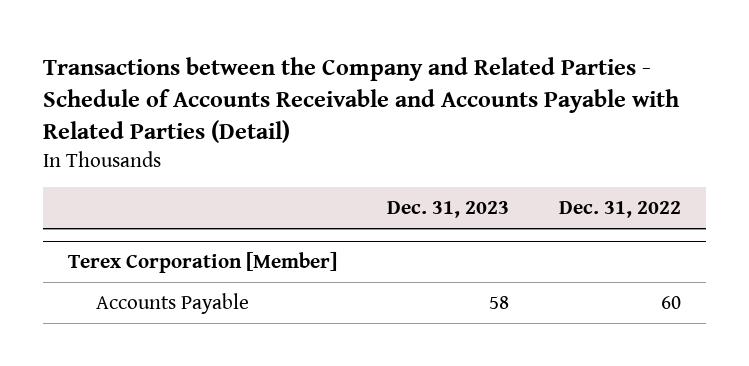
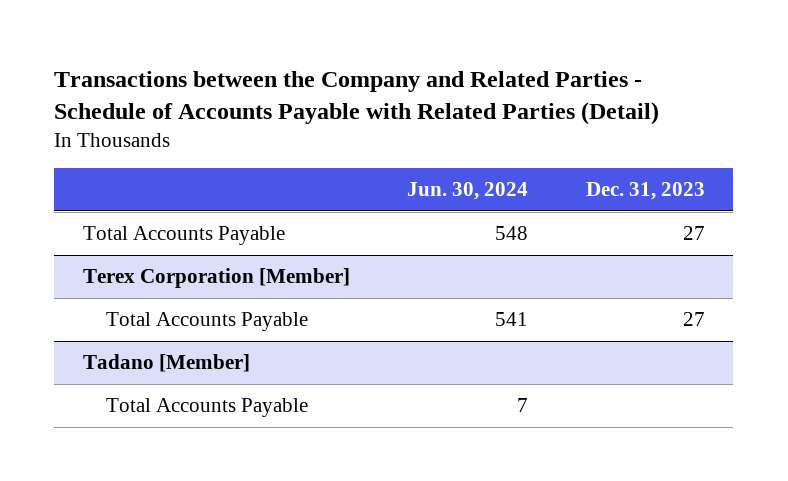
- Transactions between the Company and Related Parties - Schedule of Accounts Receivable and Accounts Payable with Related Parties (Detail)
+ Transactions between the Company and Related Parties - Schedule of Accounts Payable with Related Parties (Detail)
- | Dec. 31, 2023 | Dec. 31, 2022
+ | Jun. 30, 2024 | Dec. 31, 2023
+ Total Accounts Payable | 548 | 27
@ Terex Corporation [Member]
- Accounts Payable | 58 | 60
+ Total Accounts Payable | 541 | 27
+ Tadano [Member]
+ Total Accounts Payable | 7 |

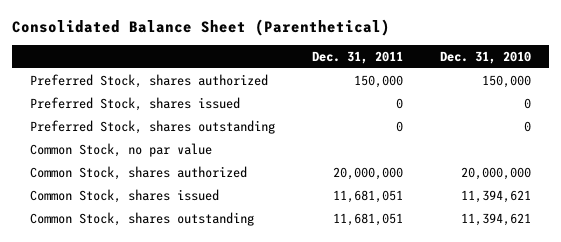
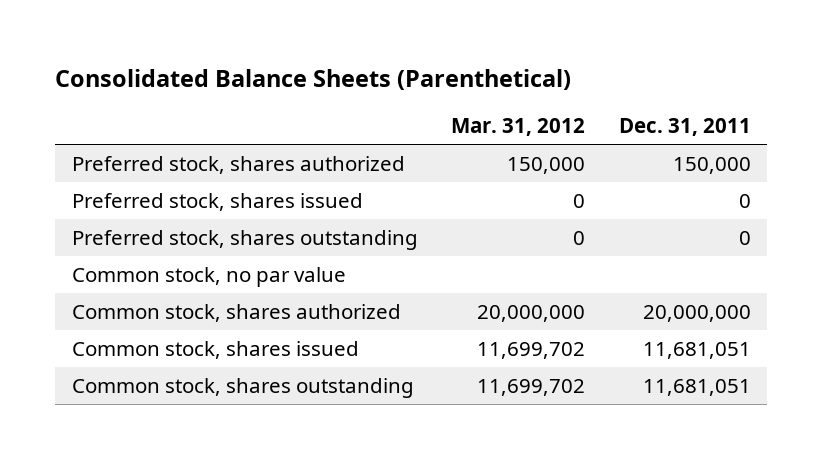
- Consolidated Balance Sheet (Parenthetical)
+ Consolidated Balance Sheets (Parenthetical)
- | Dec. 31, 2011 | Dec. 31, 2010
+ | Mar. 31, 2012 | Dec. 31, 2011
- Preferred Stock, shares authorized | 150,000 | 150,000
- Preferred Stock, shares issued | 0 | 0
- Preferred Stock, shares outstanding | 0 | 0
- Common Stock, no par value
- Common Stock, shares authorized | 20,000,000 | 20,000,000
- Common Stock, shares issued | 11,681,051 | 11,394,621
- Common Stock, shares outstanding | 11,681,051 | 11,394,621
+ Preferred stock, shares authorized | 150,000 | 150,000
+ Preferred stock, shares issued | 0 | 0
+ Preferred stock, shares outstanding | 0 | 0
+ Common stock, no par value
+ Common stock, shares authorized | 20,000,000 | 20,000,000
+ Common stock, shares issued | 11,699,702 | 11,681,051
+ Common stock, shares outstanding | 11,699,702 | 11,681,051

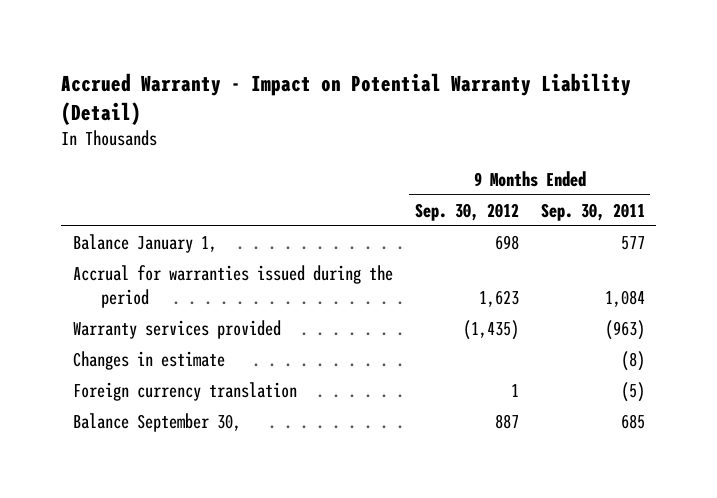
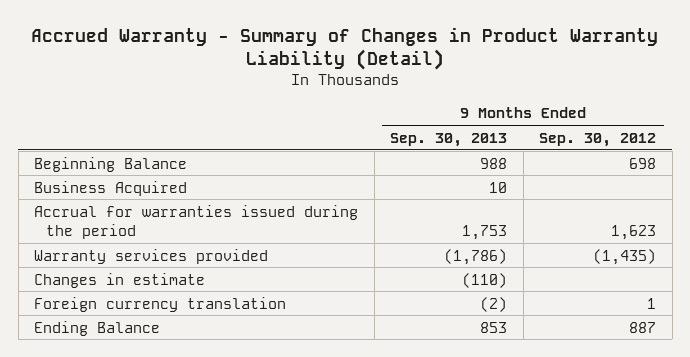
- Accrued Warranty - Impact on Potential Warranty Liability (Detail)
+ Accrued Warranty - Summary of Changes in Product Warranty Liability (Detail)
- | 9 Months Ended Sep. 30, 2012 | 9 Months Ended Sep. 30, 2011
+ | 9 Months Ended Sep. 30, 2013 | 9 Months Ended Sep. 30, 2012
- Balance January 1, | 698 | 577
+ Beginning Balance | 988 | 698
+ Business Acquired | 10 |
- Balance September 30, | 887 | 685
+ Ending Balance | 853 | 887

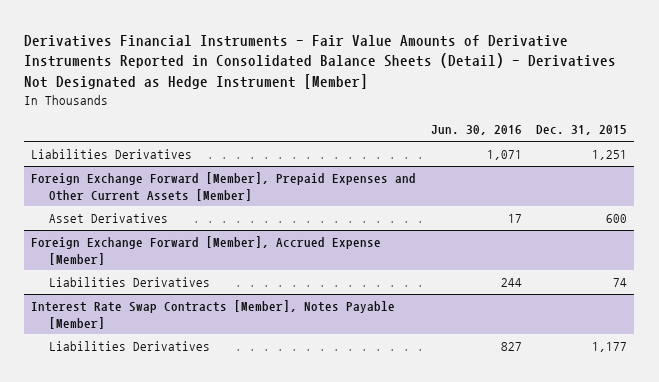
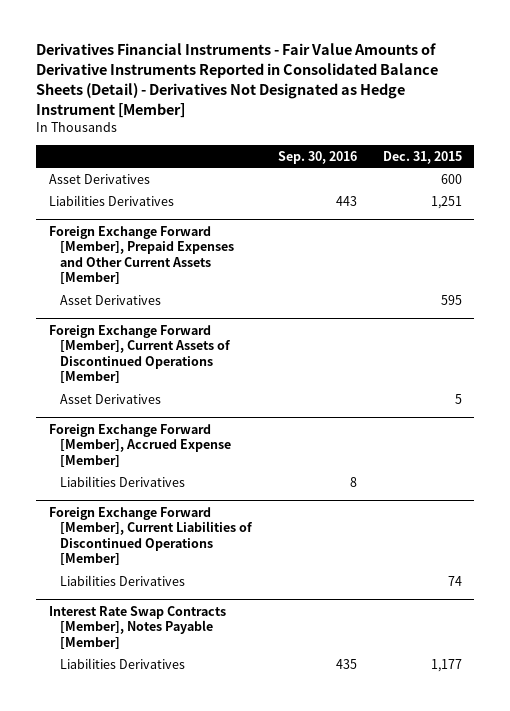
- | Jun. 30, 2016 | Dec. 31, 2015
+ | Sep. 30, 2016 | Dec. 31, 2015
+ Asset Derivatives | | 600
@ Foreign Exchange Forward [Member], Prepaid Expenses and Other Current Assets [Member]
- Asset Derivatives | 17 | 600
+ Asset Derivatives | | 595
+ Foreign Exchange Forward [Member], Current Assets of Discontinued Operations [Member]
+ Asset Derivatives | | 5
@ Foreign Exchange Forward [Member], Accrued Expense [Member]
+ Liabilities Derivatives | 8 |
+ Foreign Exchange Forward [Member], Current Liabilities of Discontinued Operations [Member]

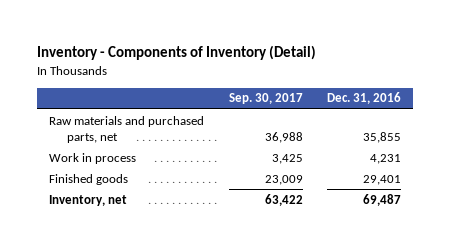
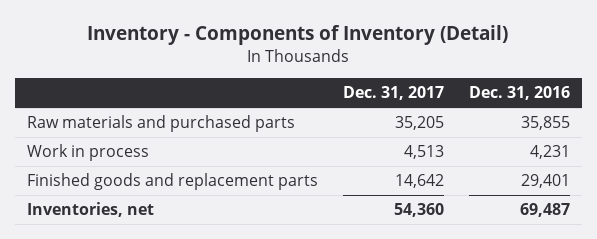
- | Sep. 30, 2017 | Dec. 31, 2016
+ | Dec. 31, 2017 | Dec. 31, 2016
- Raw materials and purchased parts, net | 36,988 | 35,855
+ Raw materials and purchased parts | 35,205 | 35,855
- Finished goods | 23,009 | 29,401
- Inventory, net | 63,422 | 69,487
+ Finished goods and replacement parts | 14,642 | 29,401
+ Inventories, net | 54,360 | 69,487

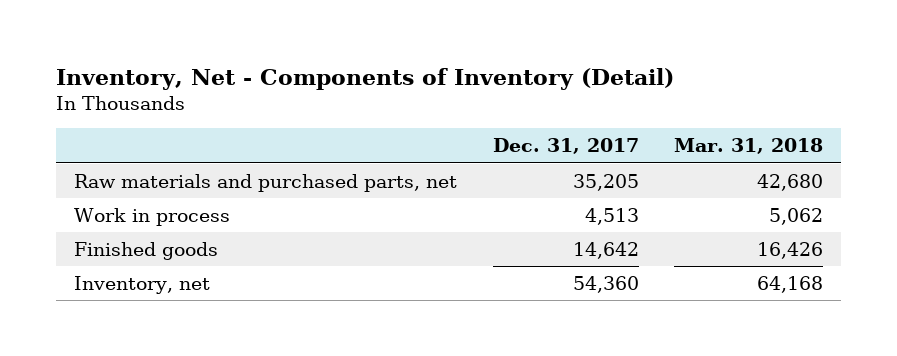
- Inventory - Components of Inventory (Detail)
+ Inventory, Net - Components of Inventory (Detail)
- | Dec. 31, 2017 | Dec. 31, 2016
+ | Dec. 31, 2017 | Mar. 31, 2018
- Raw materials and purchased parts | 35,205 | 35,855
+ Raw materials and purchased parts, net | 35,205 | 42,680
- Finished goods and replacement parts | 14,642 | 29,401
- Inventories, net | 54,360 | 69,487
+ Finished goods | 14,642 | 16,426
+ Inventory, net | 54,360 | 64,168

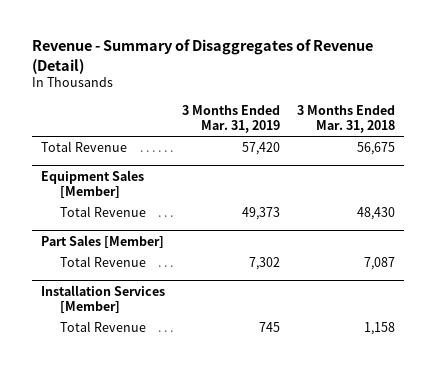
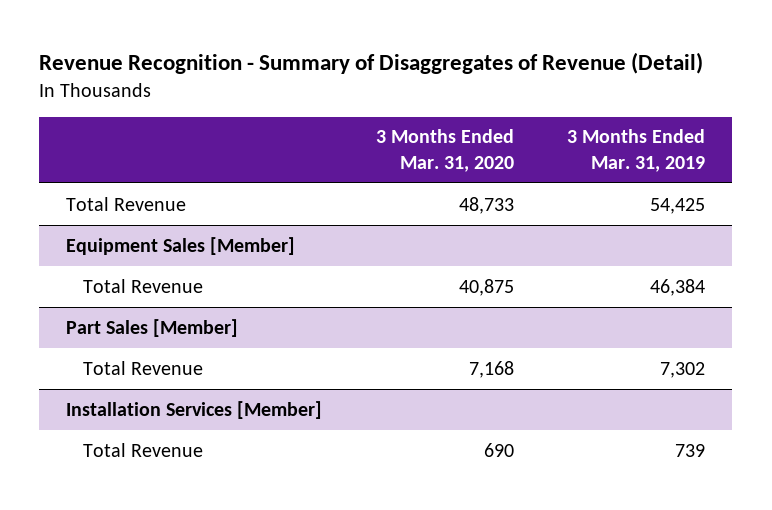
- Revenue - Summary of Disaggregates of Revenue (Detail)
+ Revenue Recognition - Summary of Disaggregates of Revenue (Detail)
- | 3 Months Ended Mar. 31, 2019 | 3 Months Ended Mar. 31, 2018
+ | 3 Months Ended Mar. 31, 2020 | 3 Months Ended Mar. 31, 2019
- Total Revenue | 57,420 | 56,675
+ Total Revenue | 48,733 | 54,425
@ Equipment Sales [Member]
- Total Revenue | 49,373 | 48,430
+ Total Revenue | 40,875 | 46,384
@ Installation Services [Member]
- Total Revenue | 745 | 1,158
+ Total Revenue | 690 | 739

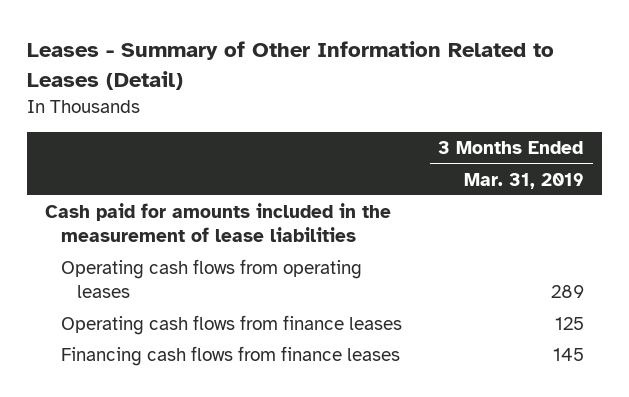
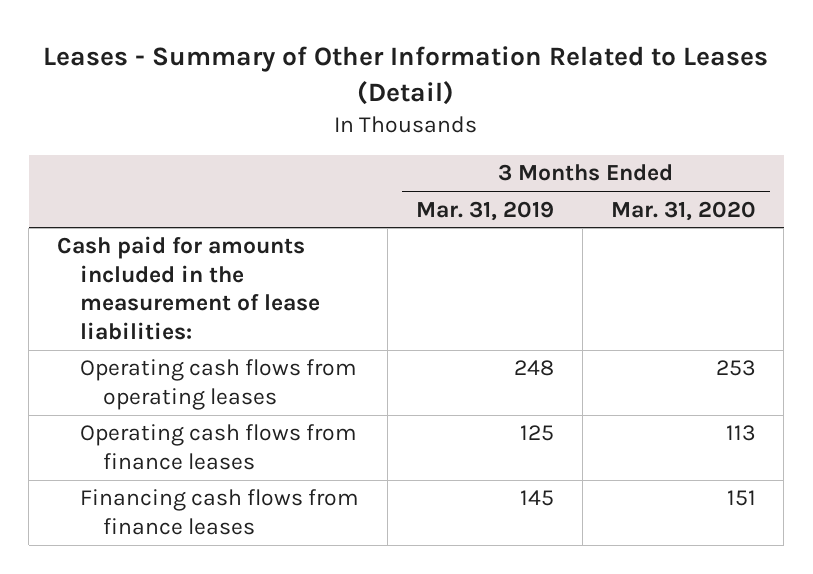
- | 3 Months Ended Mar. 31, 2019
+ | 3 Months Ended Mar. 31, 2019 | 3 Months Ended Mar. 31, 2020
- Cash paid for amounts included in the measurement of lease liabilities
- Operating cash flows from operating leases | 289
+ Cash paid for amounts included in the measurement of lease liabilities:
+ Operating cash flows from operating leases | 248 | 253

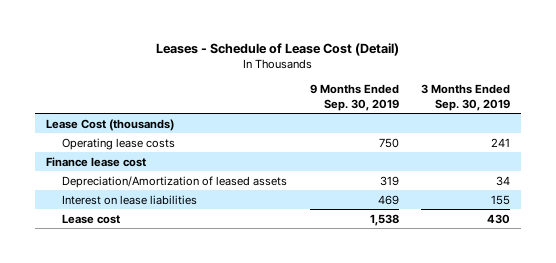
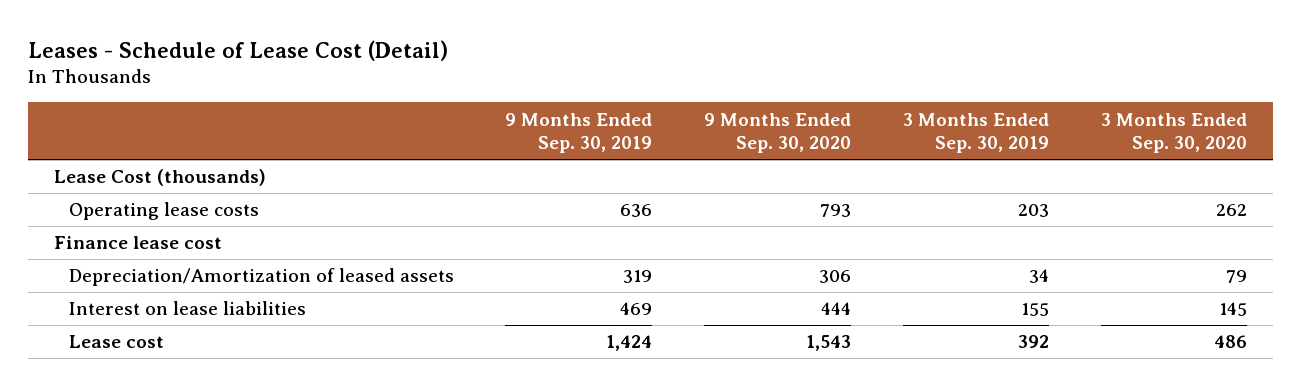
- | 9 Months Ended Sep. 30, 2019 | 3 Months Ended Sep. 30, 2019
+ | 9 Months Ended Sep. 30, 2019 | 9 Months Ended Sep. 30, 2020 | 3 Months Ended Sep. 30, 2019 | 3 Months Ended Sep. 30, 2020
- Operating lease costs | 750 | 241
+ Operating lease costs | 636 | 793 | 203 | 262
- Lease cost | 1,538 | 430
+ Lease cost | 1,424 | 1,543 | 392 | 486

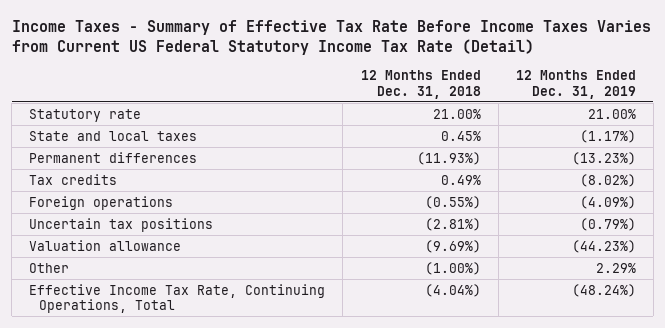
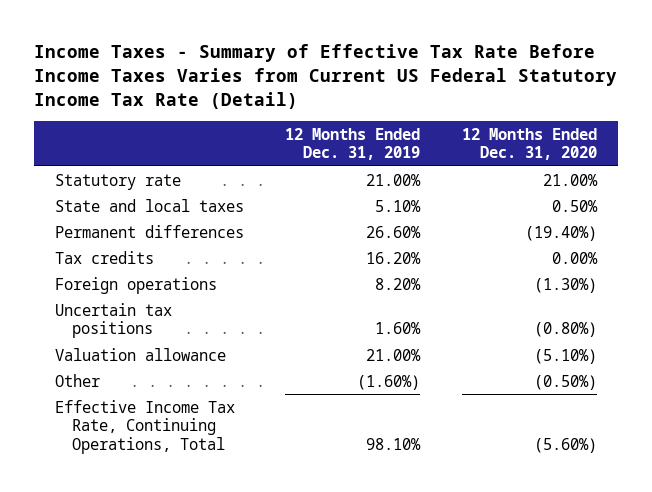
- | 12 Months Ended Dec. 31, 2018 | 12 Months Ended Dec. 31, 2019
+ | 12 Months Ended Dec. 31, 2019 | 12 Months Ended Dec. 31, 2020
- State and local taxes | 0.45% | (1.17%)
- Permanent differences | (11.93%) | (13.23%)
- Tax credits | 0.49% | (8.02%)
- Foreign operations | (0.55%) | (4.09%)
- Uncertain tax positions | (2.81%) | (0.79%)
- Valuation allowance | (9.69%) | (44.23%)
- Other | (1.00%) | 2.29%
- Effective Income Tax Rate, Continuing Operations, Total | (4.04%) | (48.24%)
+ State and local taxes | 5.10% | 0.50%
+ Permanent differences | 26.60% | (19.40%)
+ Tax credits | 16.20% | 0.00%
+ Foreign operations | 8.20% | (1.30%)
+ Uncertain tax positions | 1.60% | (0.80%)
+ Valuation allowance | 21.00% | (5.10%)
+ Other | (1.60%) | (0.50%)
+ Effective Income Tax Rate, Continuing Operations, Total | 98.10% | (5.60%)

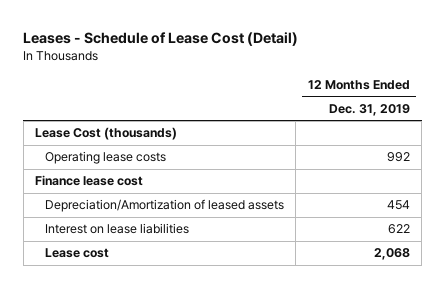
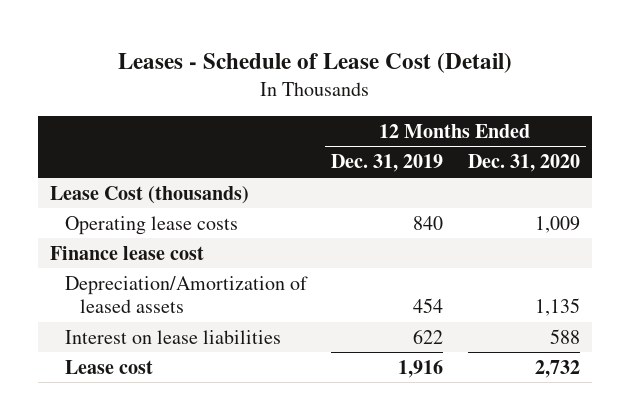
- | 12 Months Ended Dec. 31, 2019
+ | 12 Months Ended Dec. 31, 2019 | 12 Months Ended Dec. 31, 2020
- Operating lease costs | 992
+ Operating lease costs | 840 | 1,009
- Lease cost | 2,068
+ Lease cost | 1,916 | 2,732

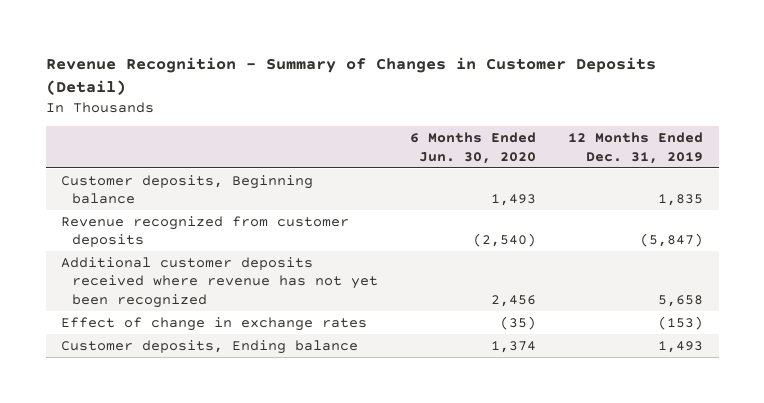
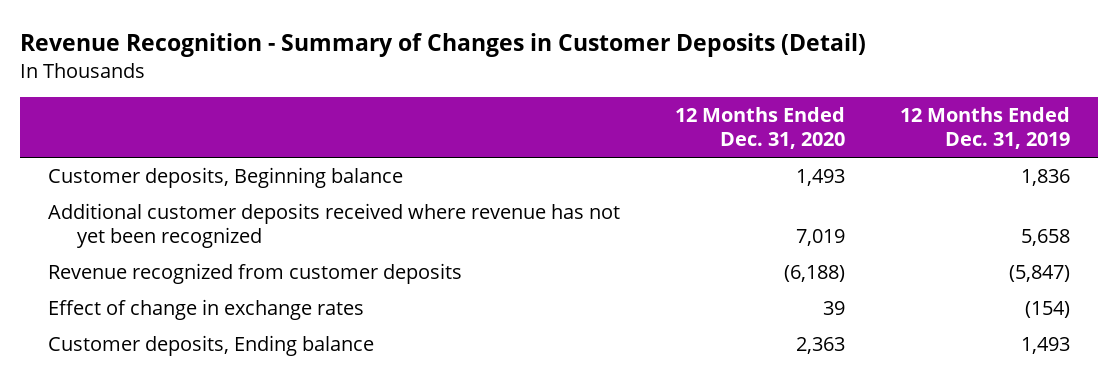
- | 6 Months Ended Jun. 30, 2020 | 12 Months Ended Dec. 31, 2019
+ | 12 Months Ended Dec. 31, 2020 | 12 Months Ended Dec. 31, 2019
- Customer deposits, Beginning balance | 1,493 | 1,835
+ Customer deposits, Beginning balance | 1,493 | 1,836
- Effect of change in exchange rates | (35) | (153)
moved down: Revenue recognized from customer deposits | (6,188) | (5,847)
+ Effect of change in exchange rates | 39 | (154)

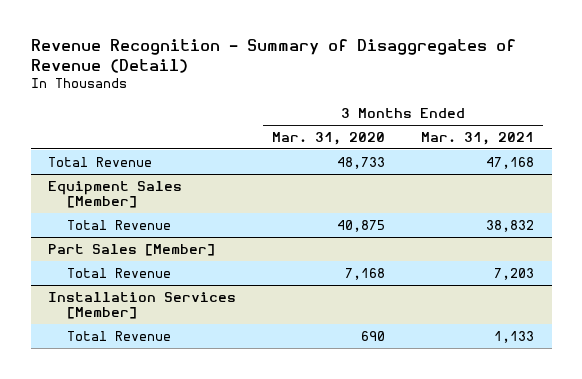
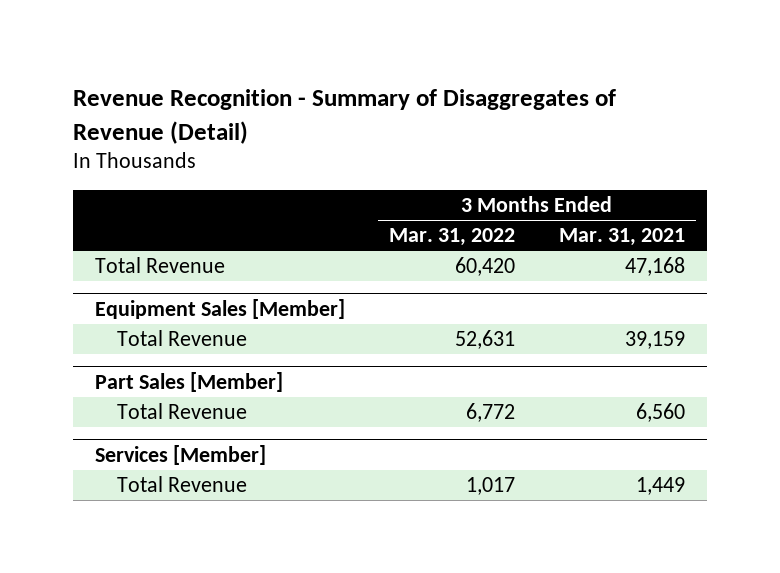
- | 3 Months Ended Mar. 31, 2020 | 3 Months Ended Mar. 31, 2021
+ | 3 Months Ended Mar. 31, 2022 | 3 Months Ended Mar. 31, 2021
@ Equipment Sales [Member]
- Total Revenue | 40,875 | 38,832
+ Total Revenue | 52,631 | 39,159
@ Part Sales [Member]
- Total Revenue | 7,168 | 7,203
- Installation Services [Member]
- Total Revenue | 690 | 1,133
@ Part Sales [Member]
+ Total Revenue | 6,772 | 6,560
+ Services [Member]
+ Total Revenue | 1,017 | 1,449

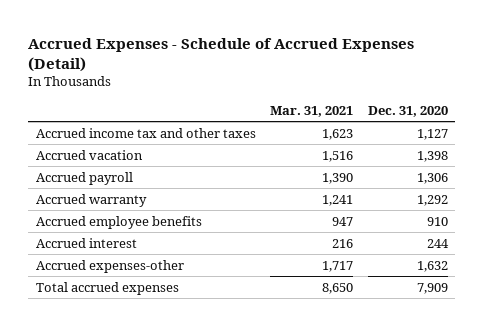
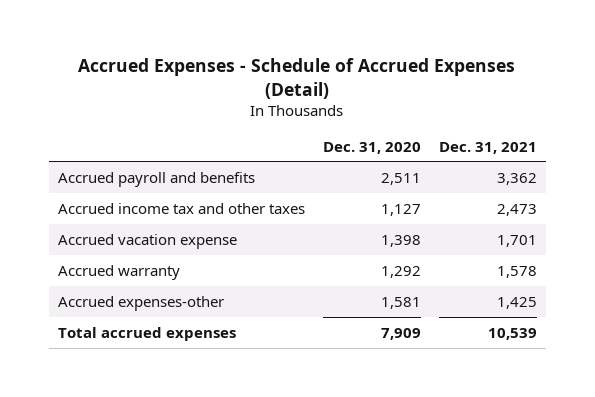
- | Mar. 31, 2021 | Dec. 31, 2020
+ | Dec. 31, 2020 | Dec. 31, 2021
+ Accrued payroll and benefits | 2,511 | 3,362
- Accrued vacation | 1,516 | 1,398
- Accrued payroll | 1,390 | 1,306
+ Accrued vacation expense | 1,398 | 1,701
- Accrued employee benefits | 947 | 910
- Accrued interest | 216 | 244
- Accrued expenses-other | 1,717 | 1,632
+ Accrued expenses-other | 1,581 | 1,425

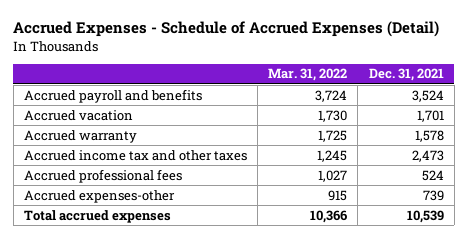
- | Dec. 31, 2020 | Dec. 31, 2021
+ | Mar. 31, 2022 | Dec. 31, 2021
- Accrued payroll and benefits | 2,511 | 3,362
- Accrued vacation expense | 1,398 | 1,701
+ Accrued payroll and benefits | 3,724 | 3,524
+ Accrued vacation | 1,730 | 1,701
- Accrued expenses-other | 1,581 | 1,425
moved down: Accrued income tax and other taxes | 1,245 | 2,473
+ Accrued professional fees | 1,027 | 524
+ Accrued expenses-other | 915 | 739

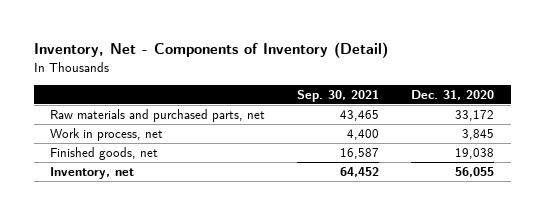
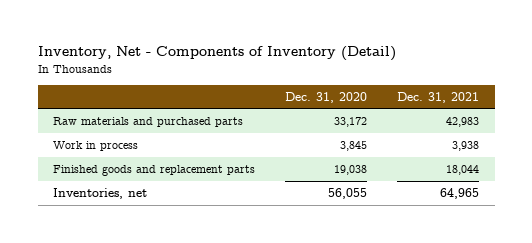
- | Sep. 30, 2021 | Dec. 31, 2020
+ | Dec. 31, 2020 | Dec. 31, 2021
- Raw materials and purchased parts, net | 43,465 | 33,172
- Work in process, net | 4,400 | 3,845
- Finished goods, net | 16,587 | 19,038
- Inventory, net | 64,452 | 56,055
+ Raw materials and purchased parts | 33,172 | 42,983
+ Work in process | 3,845 | 3,938
+ Finished goods and replacement parts | 19,038 | 18,044
+ Inventories, net | 56,055 | 64,965

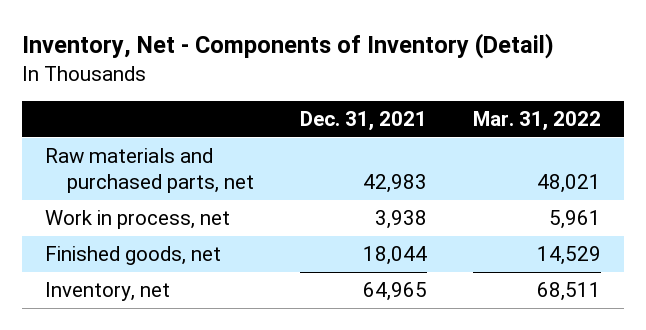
- | Dec. 31, 2020 | Dec. 31, 2021
+ | Dec. 31, 2021 | Mar. 31, 2022
- Raw materials and purchased parts | 33,172 | 42,983
- Work in process | 3,845 | 3,938
- Finished goods and replacement parts | 19,038 | 18,044
- Inventories, net | 56,055 | 64,965
+ Raw materials and purchased parts, net | 42,983 | 48,021
+ Work in process, net | 3,938 | 5,961
+ Finished goods, net | 18,044 | 14,529
+ Inventory, net | 64,965 | 68,511

